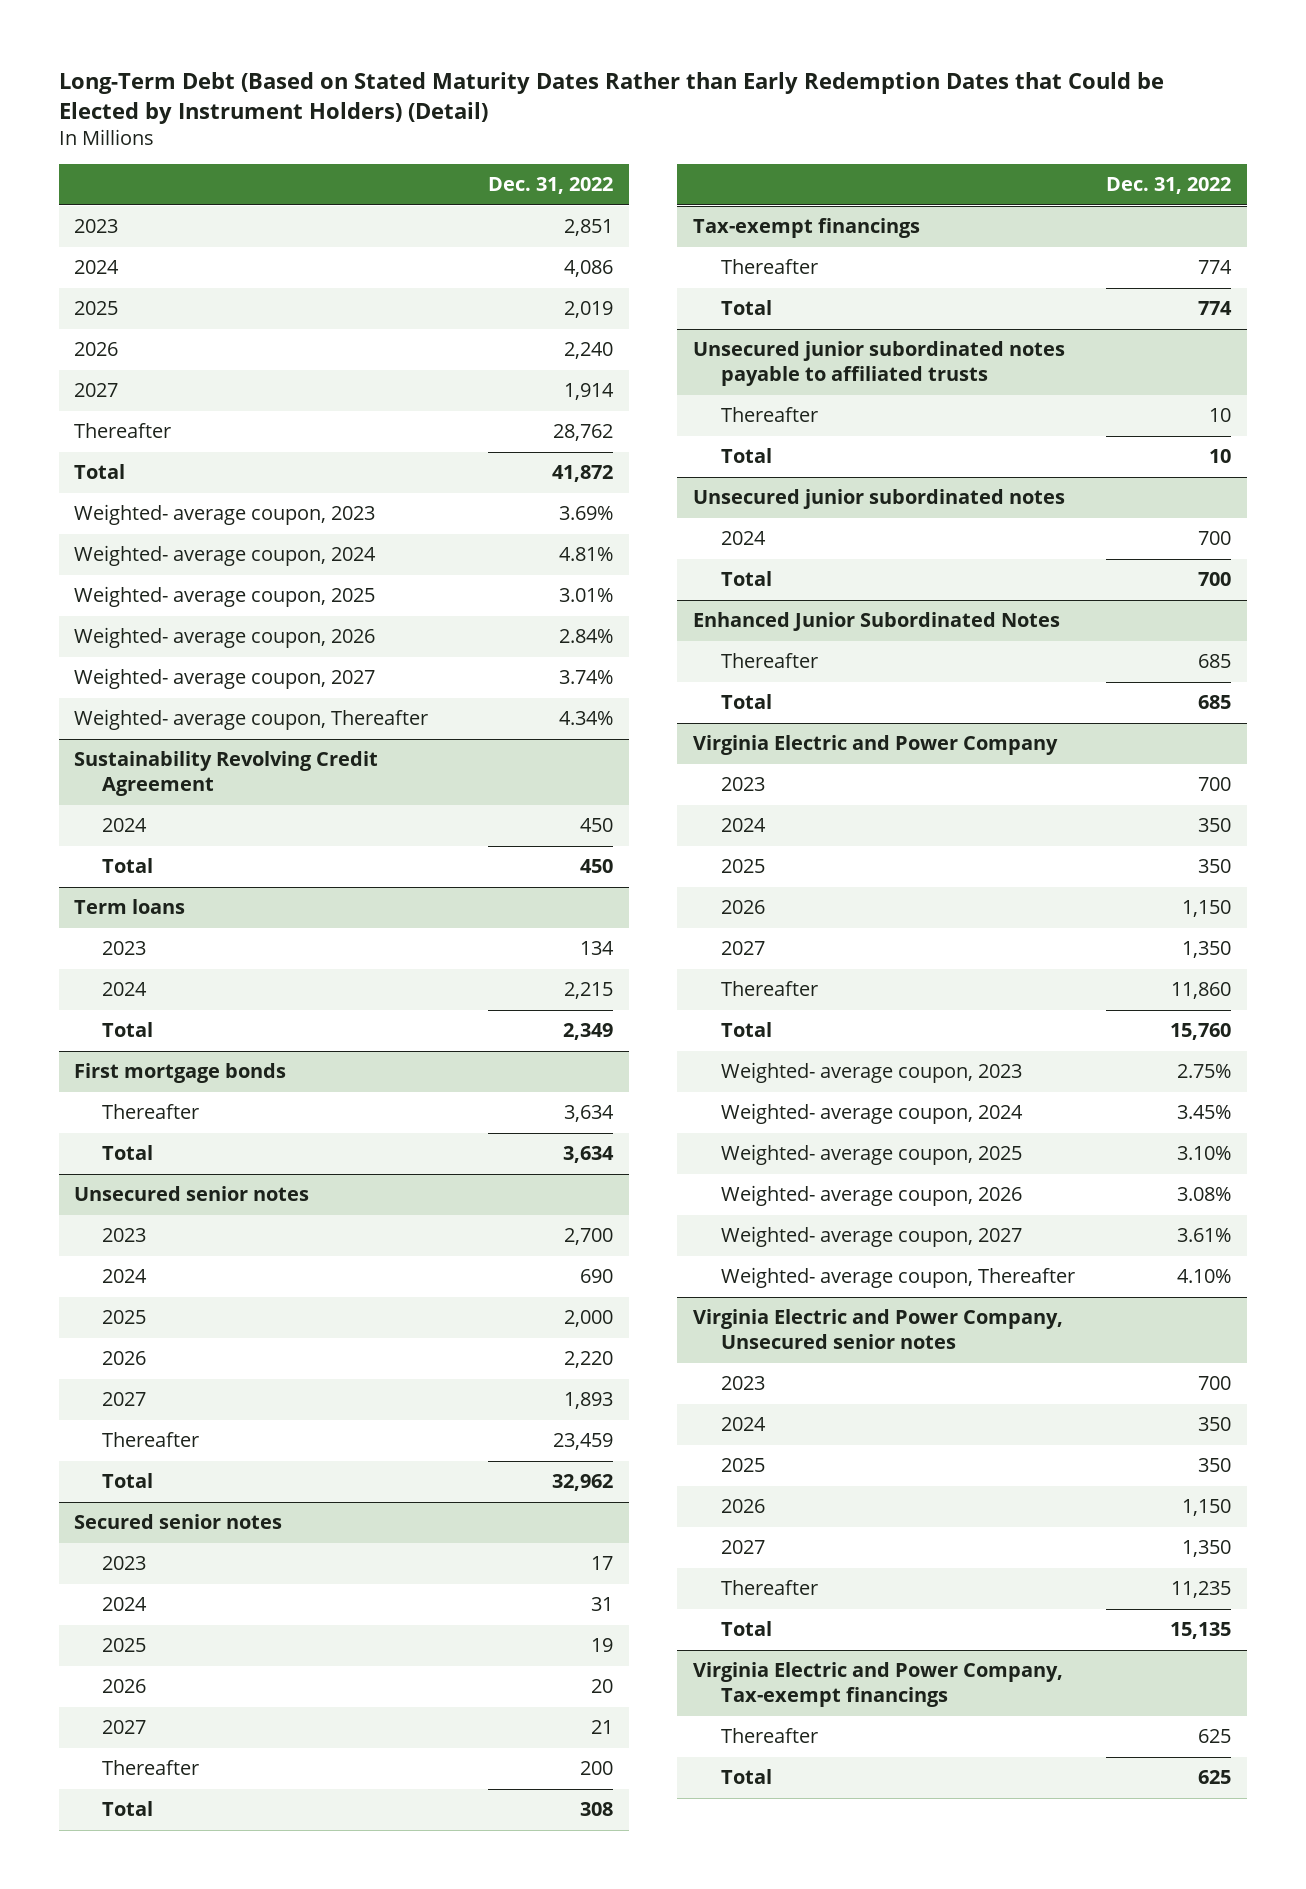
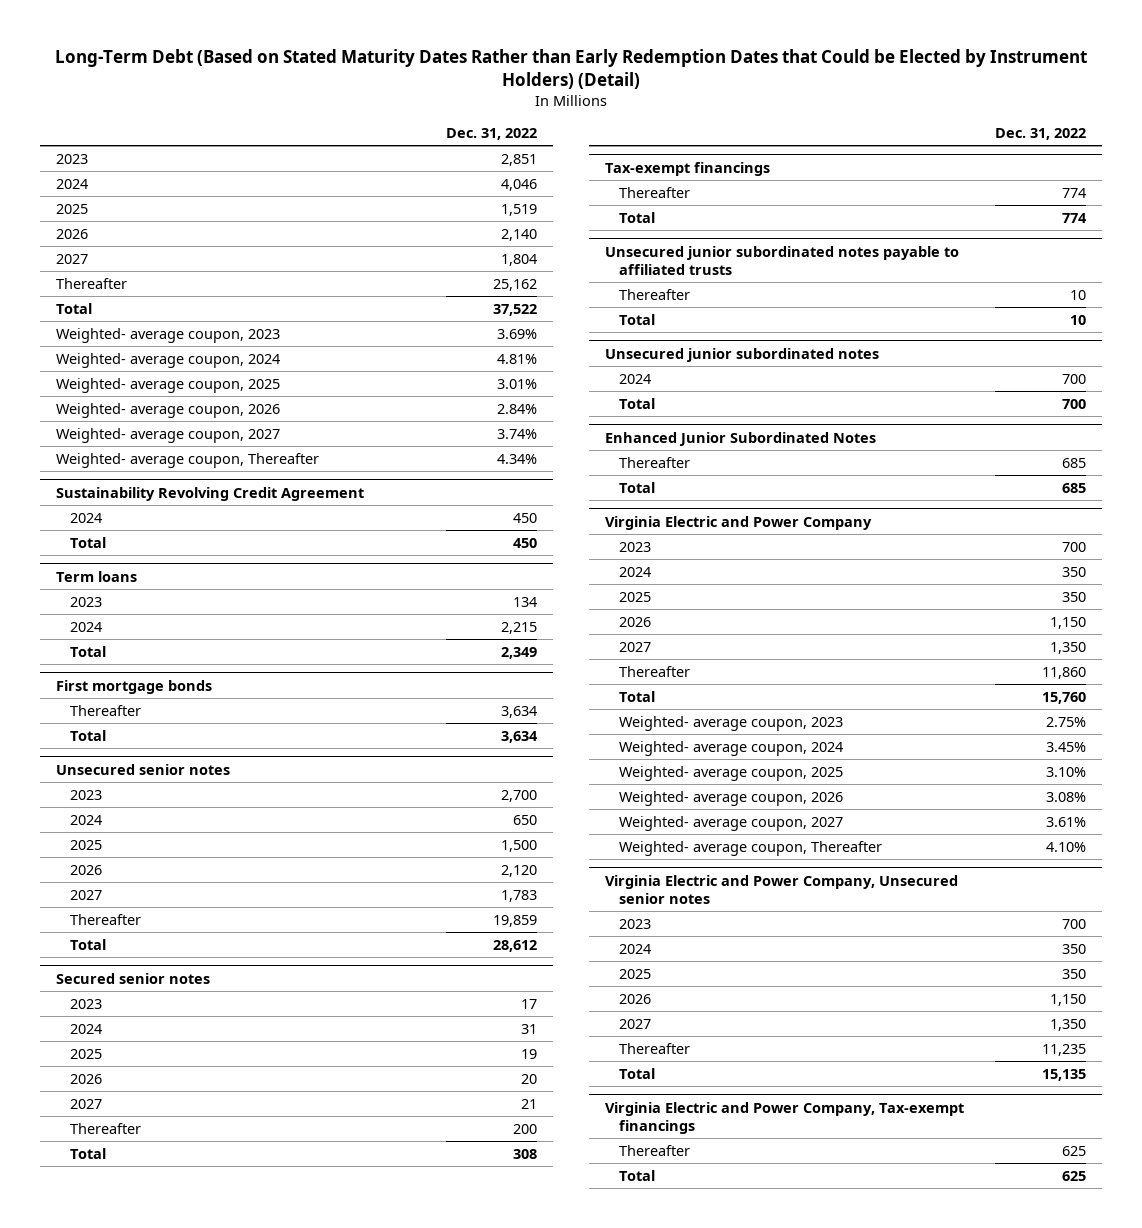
- 2024 | 4,086
- 2025 | 2,019
- 2026 | 2,240
- 2027 | 1,914
- Thereafter | 28,762
- Total | 41,872
+ 2024 | 4,046
+ 2025 | 1,519
+ 2026 | 2,140
+ 2027 | 1,804
+ Thereafter | 25,162
+ Total | 37,522
@ Unsecured senior notes
- 2024 | 690
- 2025 | 2,000
- 2026 | 2,220
- 2027 | 1,893
- Thereafter | 23,459
- Total | 32,962
+ 2024 | 650
+ 2025 | 1,500
+ 2026 | 2,120
+ 2027 | 1,783
+ Thereafter | 19,859
+ Total | 28,612

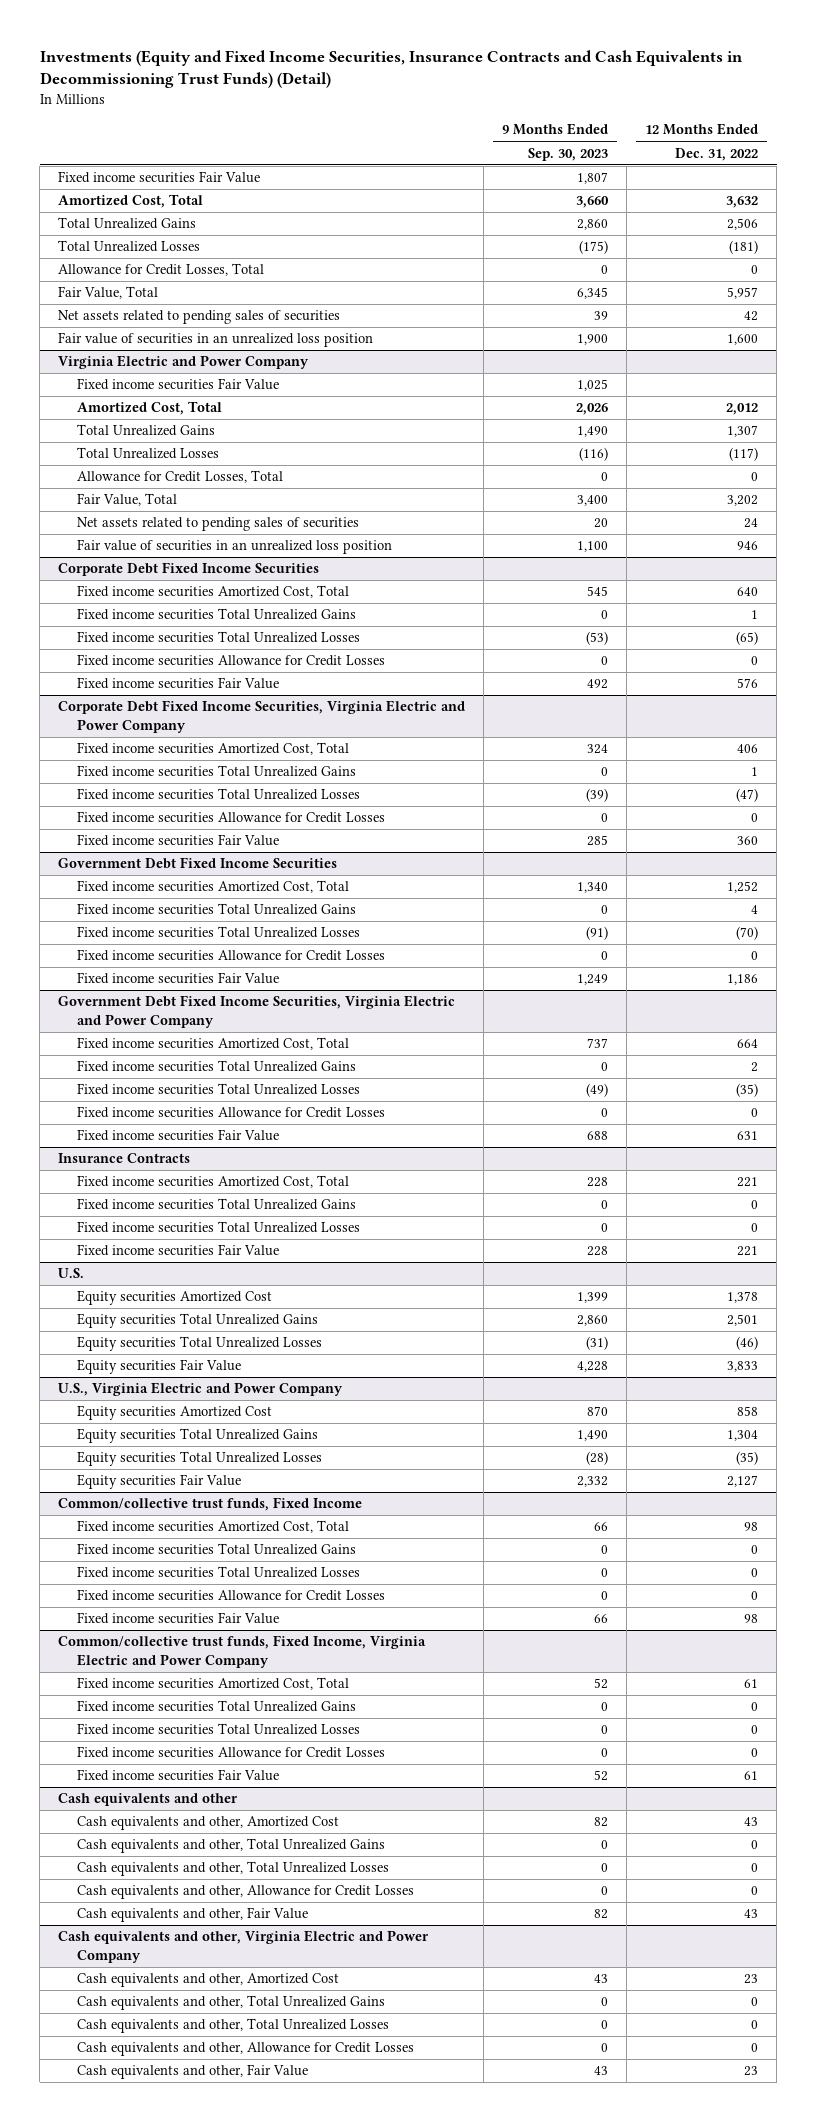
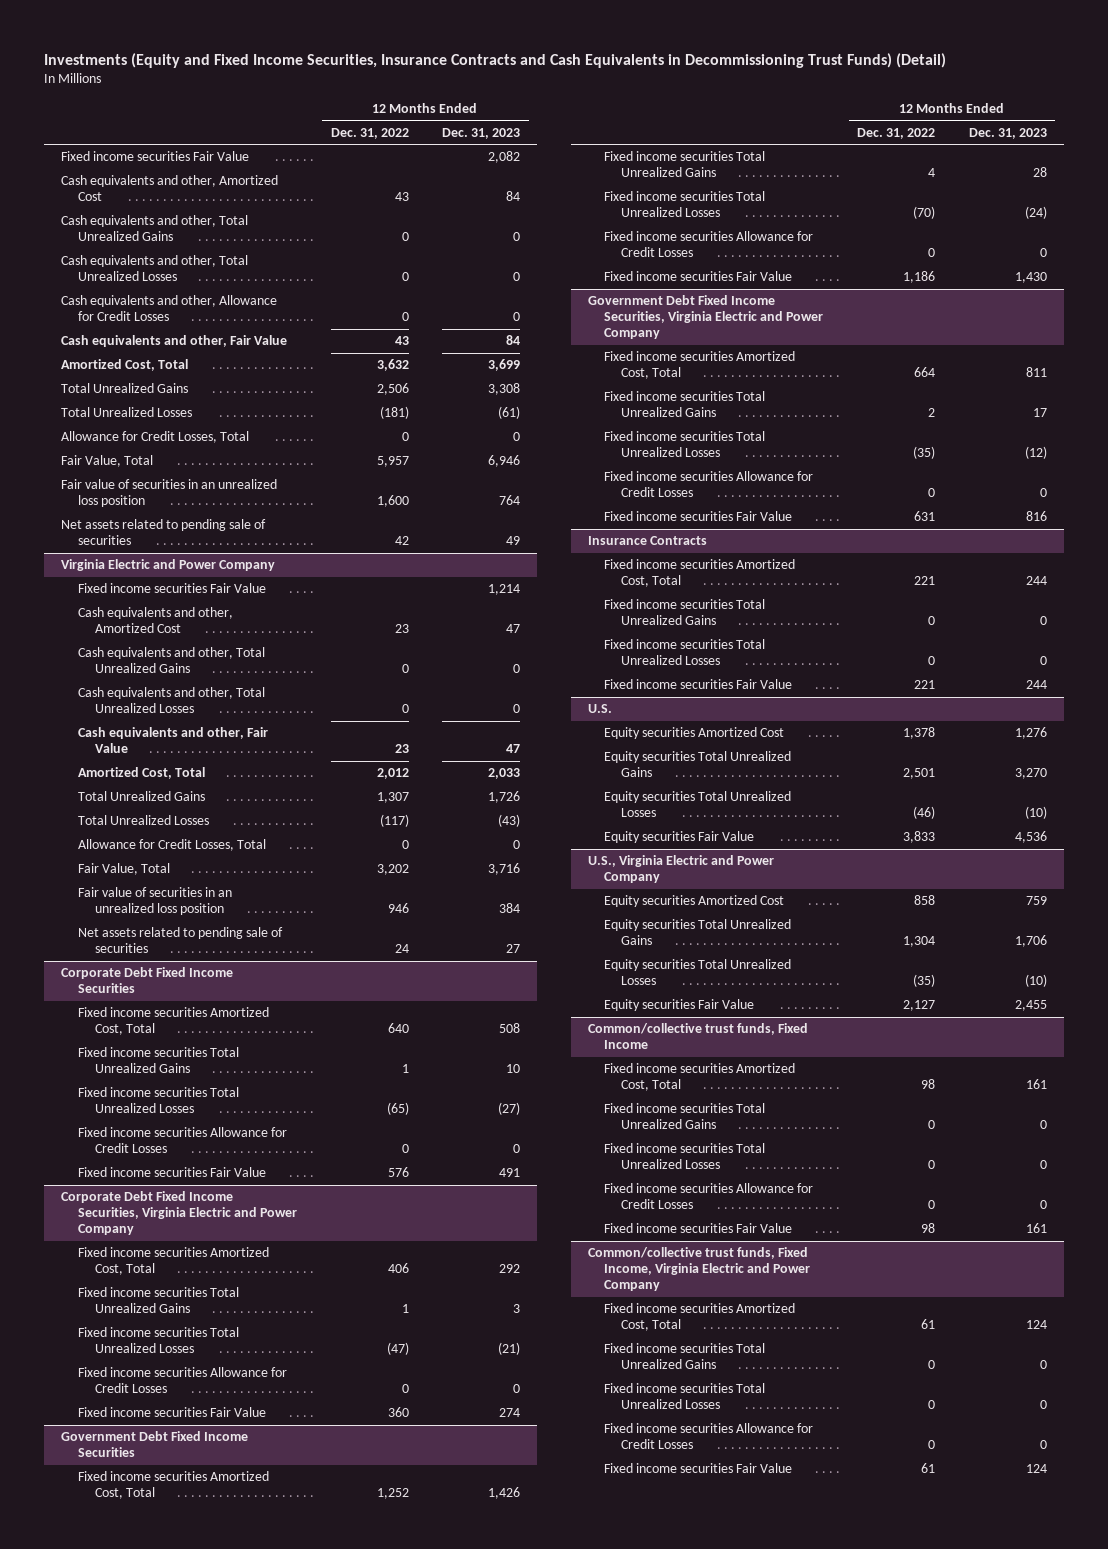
- | 9 Months Ended Sep. 30, 2023 | 12 Months Ended Dec. 31, 2022
+ | 12 Months Ended Dec. 31, 2022 | 12 Months Ended Dec. 31, 2023
+ Cash equivalents and other, Amortized Cost | 43 | 84
+ Cash equivalents and other, Total Unrealized Gains | 0 | 0
+ Cash equivalents and other, Total Unrealized Losses | 0 | 0
+ Cash equivalents and other, Allowance for Credit Losses | 0 | 0
+ Cash equivalents and other, Fair Value | 43 | 84
- Net assets related to pending sales of securities | 39 | 42
+ Net assets related to pending sale of securities | 42 | 49
@ Virginia Electric and Power Company
+ Cash equivalents and other, Amortized Cost | 23 | 47
+ Cash equivalents and other, Total Unrealized Gains | 0 | 0
+ Cash equivalents and other, Total Unrealized Losses | 0 | 0
+ Cash equivalents and other, Fair Value | 23 | 47
- Net assets related to pending sales of securities | 20 | 24
+ Net assets related to pending sale of securities | 24 | 27
- Cash equivalents and other
- Cash equivalents and other, Amortized Cost | 82 | 43
- Cash equivalents and other, Total Unrealized Gains | 0 | 0
- Cash equivalents and other, Total Unrealized Losses | 0 | 0
- Cash equivalents and other, Allowance for Credit Losses | 0 | 0
- Cash equivalents and other, Fair Value | 82 | 43
- Cash equivalents and other, Virginia Electric and Power Company
- Cash equivalents and other, Amortized Cost | 43 | 23
- Cash equivalents and other, Total Unrealized Gains | 0 | 0
- Cash equivalents and other, Total Unrealized Losses | 0 | 0
- Cash equivalents and other, Allowance for Credit Losses | 0 | 0
- Cash equivalents and other, Fair Value | 43 | 23

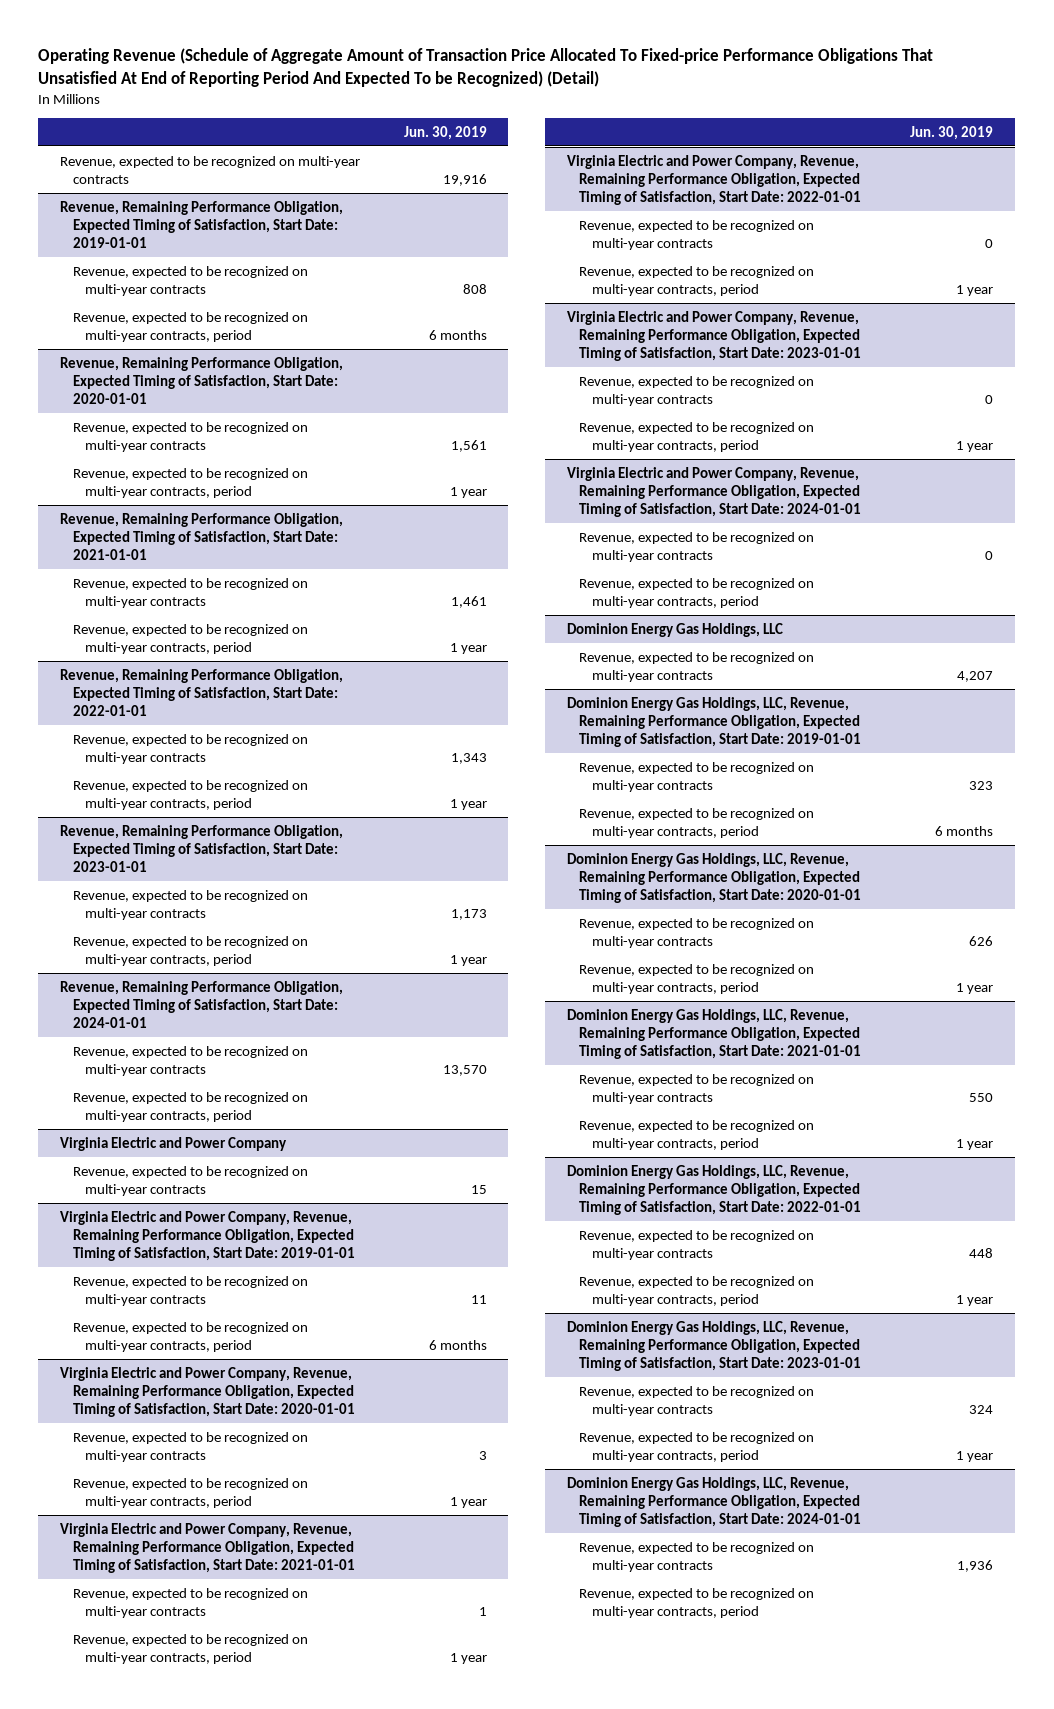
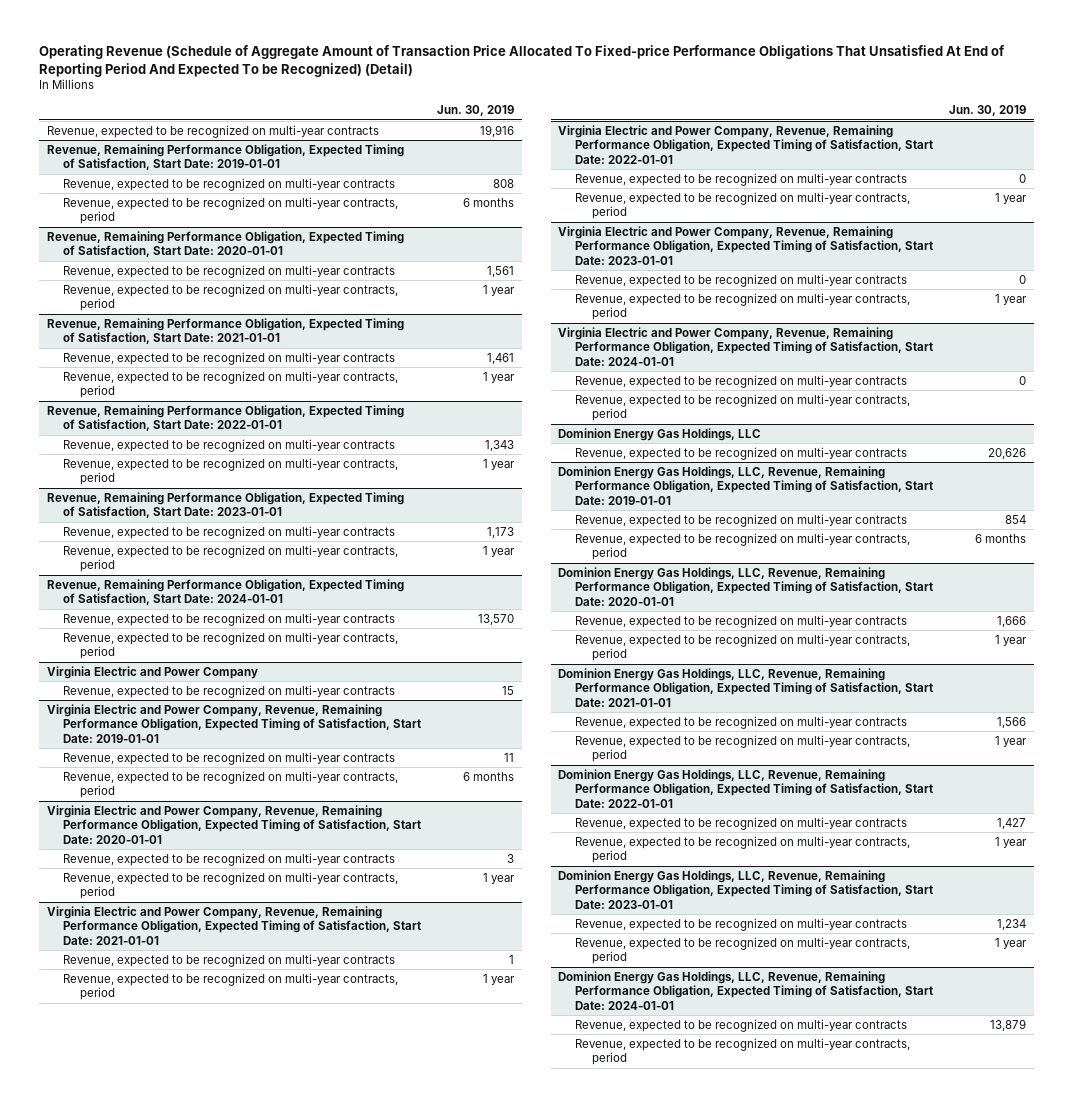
@ Dominion Energy Gas Holdings, LLC
- Revenue, expected to be recognized on multi-year contracts | 4,207
+ Revenue, expected to be recognized on multi-year contracts | 20,626
@ Dominion Energy Gas Holdings, LLC, Revenue, Remaining Performance Obligation, Expected Timing of Satisfaction, Start Date: 2019-01-01
- Revenue, expected to be recognized on multi-year contracts | 323
+ Revenue, expected to be recognized on multi-year contracts | 854
@ Dominion Energy Gas Holdings, LLC, Revenue, Remaining Performance Obligation, Expected Timing of Satisfaction, Start Date: 2020-01-01
- Revenue, expected to be recognized on multi-year contracts | 626
+ Revenue, expected to be recognized on multi-year contracts | 1,666
@ Dominion Energy Gas Holdings, LLC, Revenue, Remaining Performance Obligation, Expected Timing of Satisfaction, Start Date: 2021-01-01
- Revenue, expected to be recognized on multi-year contracts | 550
+ Revenue, expected to be recognized on multi-year contracts | 1,566
@ Dominion Energy Gas Holdings, LLC, Revenue, Remaining Performance Obligation, Expected Timing of Satisfaction, Start Date: 2022-01-01
- Revenue, expected to be recognized on multi-year contracts | 448
+ Revenue, expected to be recognized on multi-year contracts | 1,427
@ Dominion Energy Gas Holdings, LLC, Revenue, Remaining Performance Obligation, Expected Timing of Satisfaction, Start Date: 2023-01-01
- Revenue, expected to be recognized on multi-year contracts | 324
+ Revenue, expected to be recognized on multi-year contracts | 1,234
@ Dominion Energy Gas Holdings, LLC, Revenue, Remaining Performance Obligation, Expected Timing of Satisfaction, Start Date: 2024-01-01
- Revenue, expected to be recognized on multi-year contracts | 1,936
+ Revenue, expected to be recognized on multi-year contracts | 13,879

